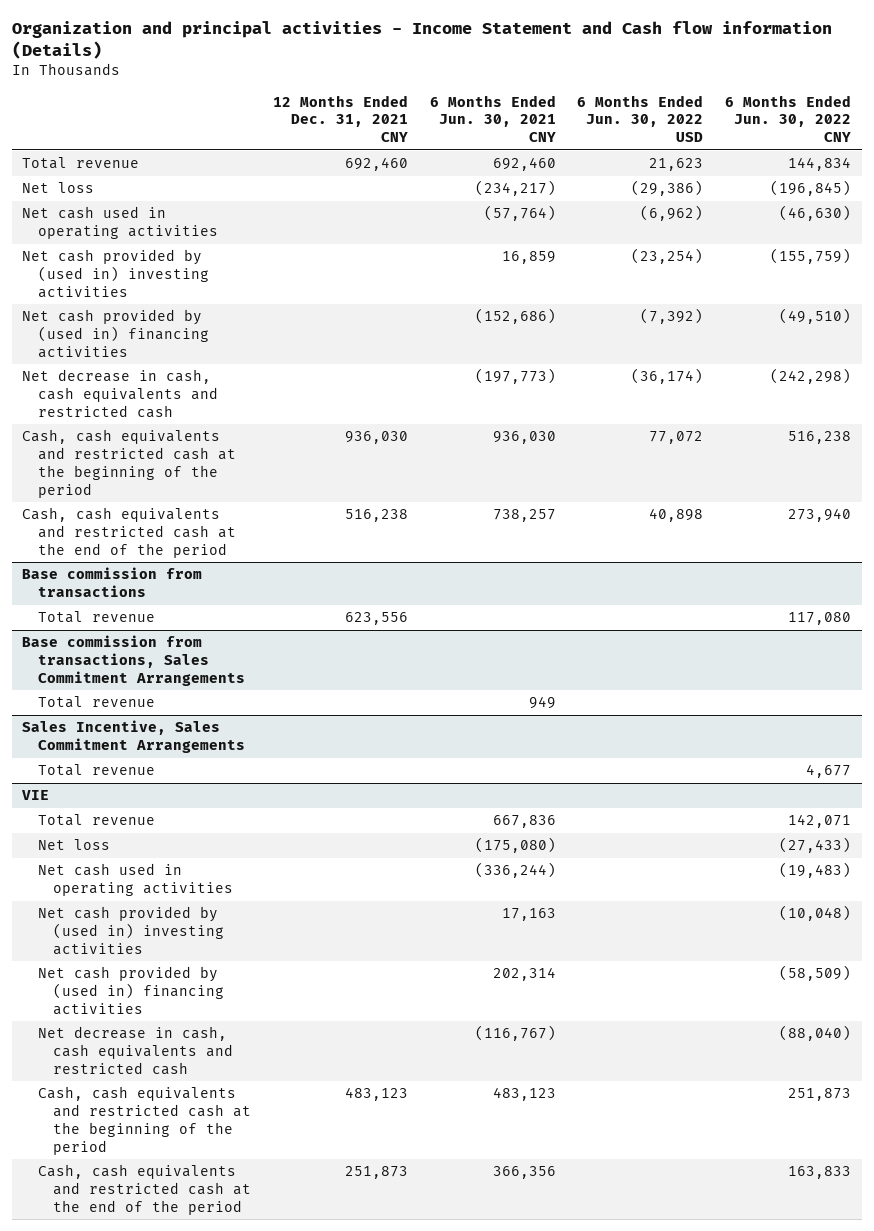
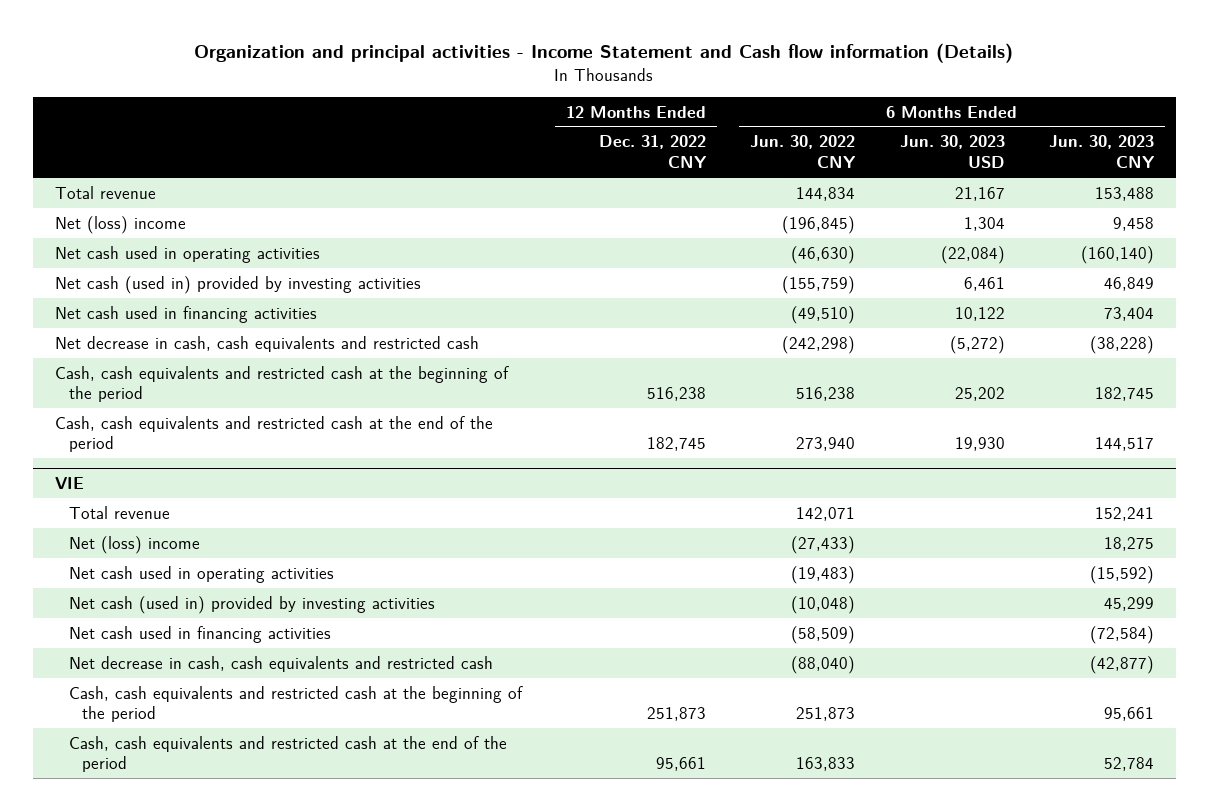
- | 12 Months Ended Dec. 31, 2021 CNY | 6 Months Ended Jun. 30, 2021 CNY | 6 Months Ended Jun. 30, 2022 USD | 6 Months Ended Jun. 30, 2022 CNY
+ | 12 Months Ended Dec. 31, 2022 CNY | 6 Months Ended Jun. 30, 2022 CNY | 6 Months Ended Jun. 30, 2023 USD | 6 Months Ended Jun. 30, 2023 CNY
- Net loss | | (234,217) | (29,386) | (196,845)
+ Net (loss) income | | (196,845) | 1,304 | 9,458
- Net cash provided by (used in) investing activities | | 16,859 | (23,254) | (155,759)
- Net cash provided by (used in) financing activities | | (152,686) | (7,392) | (49,510)
+ Net cash (used in) provided by investing activities | | (155,759) | 6,461 | 46,849
+ Net cash used in financing activities | | (49,510) | 10,122 | 73,404
- Base commission from transactions
- Total revenue | 623,556 | | | 117,080
- Base commission from transactions, Sales Commitment Arrangements
- Total revenue | | 949 | |
- Sales Incentive, Sales Commitment Arrangements
- Total revenue | | | | 4,677
@ VIE
- Net loss | | (175,080) | | (27,433)
+ Net (loss) income | | (27,433) | | 18,275
- Net cash provided by (used in) investing activities | | 17,163 | | (10,048)
- Net cash provided by (used in) financing activities | | 202,314 | | (58,509)
+ Net cash (used in) provided by investing activities | | (10,048) | | 45,299
+ Net cash used in financing activities | | (58,509) | | (72,584)

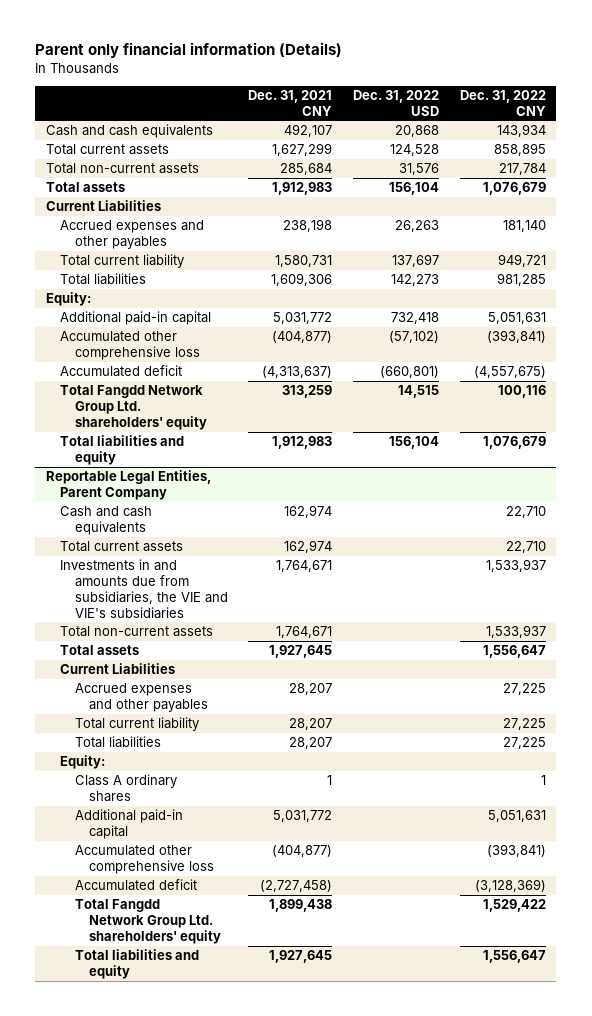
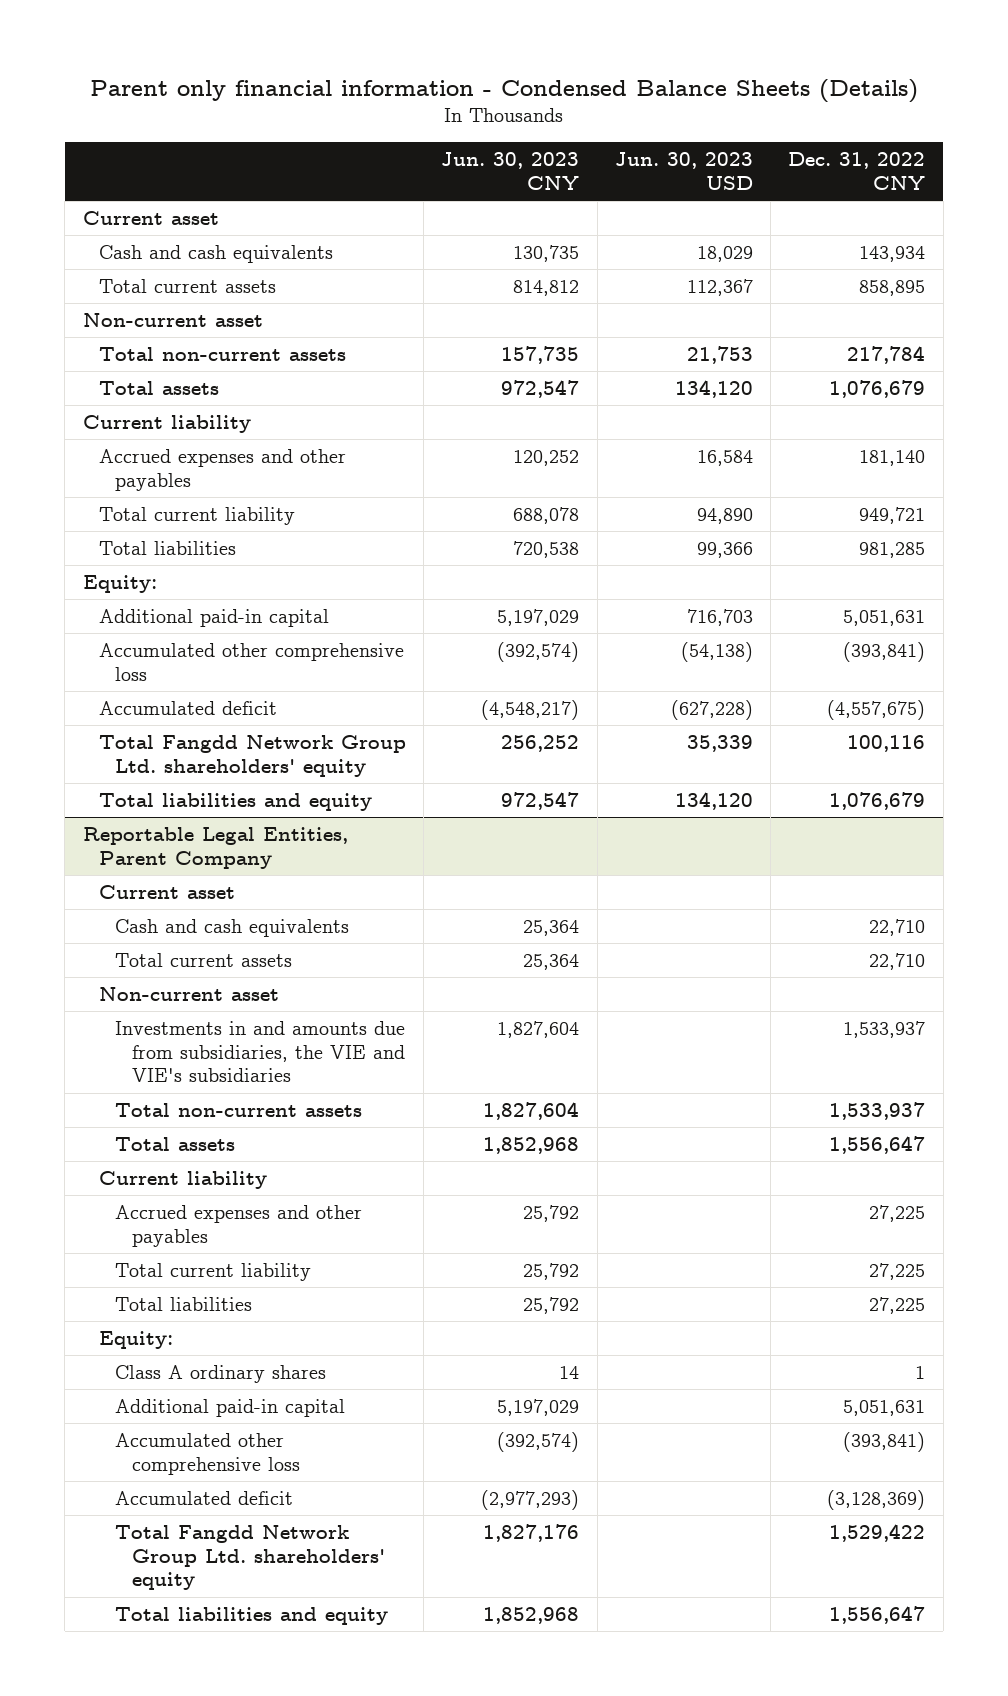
- Parent only financial information (Details)
+ Parent only financial information - Condensed Balance Sheets (Details)
- | Dec. 31, 2021 CNY | Dec. 31, 2022 USD | Dec. 31, 2022 CNY
+ | Jun. 30, 2023 CNY | Jun. 30, 2023 USD | Dec. 31, 2022 CNY
+ Current asset
+ Non-current asset
- Current Liabilities
+ Current liability
@ Reportable Legal Entities, Parent Company
+ Current asset
+ Non-current asset
- Current Liabilities
+ Current liability

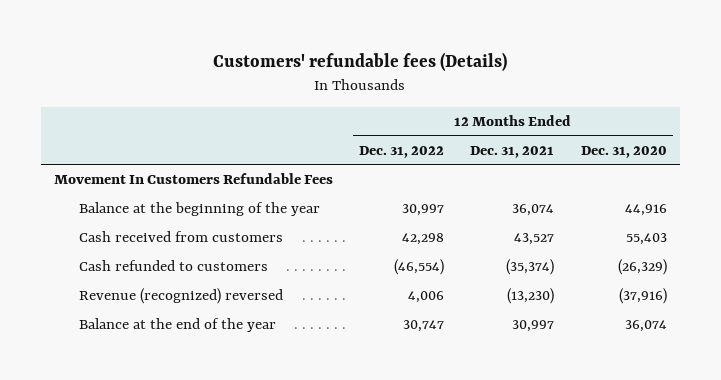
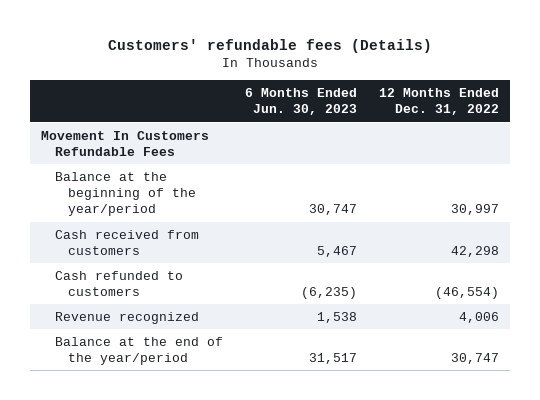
- | 12 Months Ended Dec. 31, 2022 | 12 Months Ended Dec. 31, 2021 | 12 Months Ended Dec. 31, 2020
+ | 6 Months Ended Jun. 30, 2023 | 12 Months Ended Dec. 31, 2022
- Balance at the beginning of the year | 30,997 | 36,074 | 44,916
+ Balance at the beginning of the year/period | 30,747 | 30,997
- Revenue (recognized) reversed | 4,006 | (13,230) | (37,916)
- Balance at the end of the year | 30,747 | 30,997 | 36,074
+ Revenue recognized | 1,538 | 4,006
+ Balance at the end of the year/period | 31,517 | 30,747

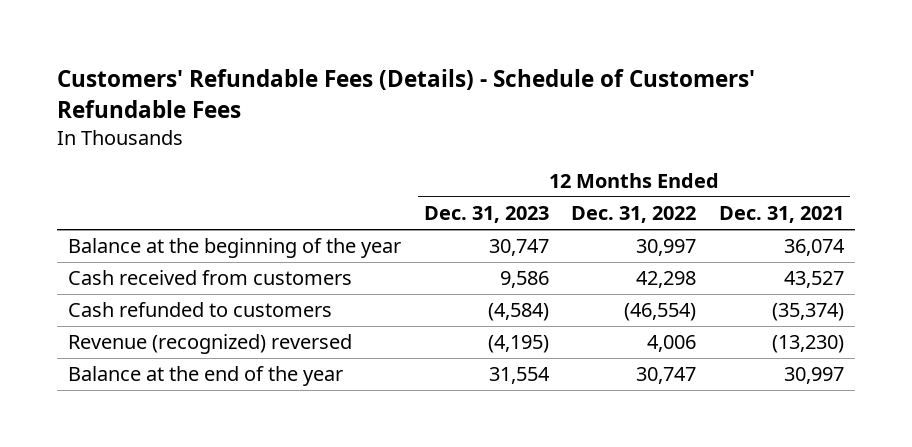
- Customers' refundable fees (Details)
+ Customers' Refundable Fees (Details) - Schedule of Customers' Refundable Fees
- | 6 Months Ended Jun. 30, 2023 | 12 Months Ended Dec. 31, 2022
+ | 12 Months Ended Dec. 31, 2023 | 12 Months Ended Dec. 31, 2022 | 12 Months Ended Dec. 31, 2021
- Movement In Customers Refundable Fees
- Balance at the beginning of the year/period | 30,747 | 30,997
+ Balance at the beginning of the year | 30,747 | 30,997 | 36,074
- Revenue recognized | 1,538 | 4,006
- Balance at the end of the year/period | 31,517 | 30,747
+ Revenue (recognized) reversed | (4,195) | 4,006 | (13,230)
+ Balance at the end of the year | 31,554 | 30,747 | 30,997

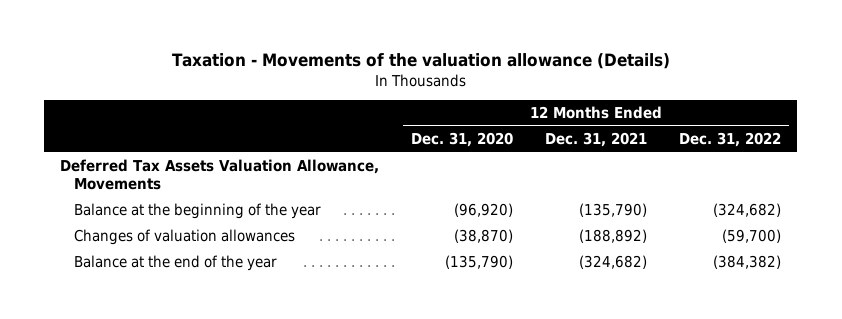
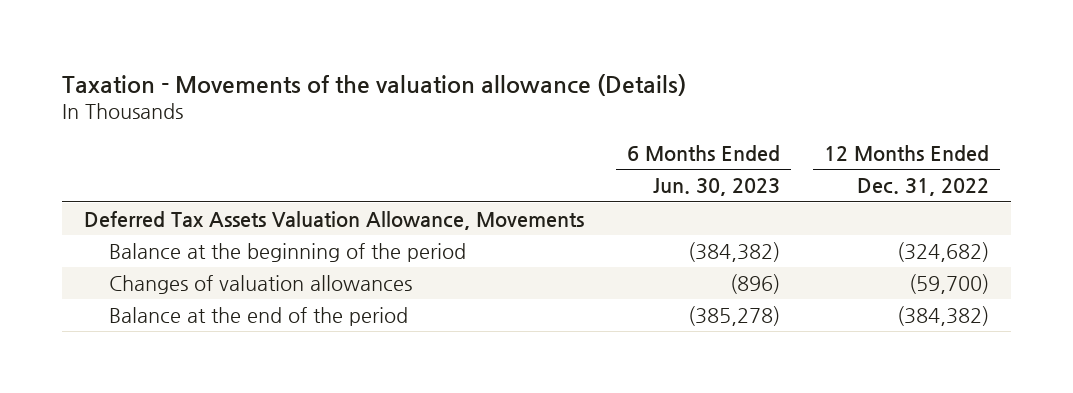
- | 12 Months Ended Dec. 31, 2020 | 12 Months Ended Dec. 31, 2021 | 12 Months Ended Dec. 31, 2022
+ | 6 Months Ended Jun. 30, 2023 | 12 Months Ended Dec. 31, 2022
- Balance at the beginning of the year | (96,920) | (135,790) | (324,682)
+ Balance at the beginning of the period | (384,382) | (324,682)
- Balance at the end of the year | (135,790) | (324,682) | (384,382)
+ Balance at the end of the period | (385,278) | (384,382)

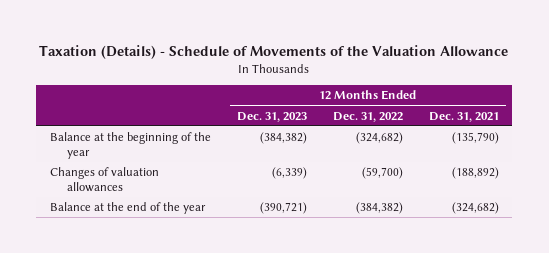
- Taxation - Movements of the valuation allowance (Details)
+ Taxation (Details) - Schedule of Movements of the Valuation Allowance
- | 6 Months Ended Jun. 30, 2023 | 12 Months Ended Dec. 31, 2022
+ | 12 Months Ended Dec. 31, 2023 | 12 Months Ended Dec. 31, 2022 | 12 Months Ended Dec. 31, 2021
- Deferred Tax Assets Valuation Allowance, Movements
- Balance at the beginning of the period | (384,382) | (324,682)
+ Balance at the beginning of the year | (384,382) | (324,682) | (135,790)
- Balance at the end of the period | (385,278) | (384,382)
+ Balance at the end of the year | (390,721) | (384,382) | (324,682)

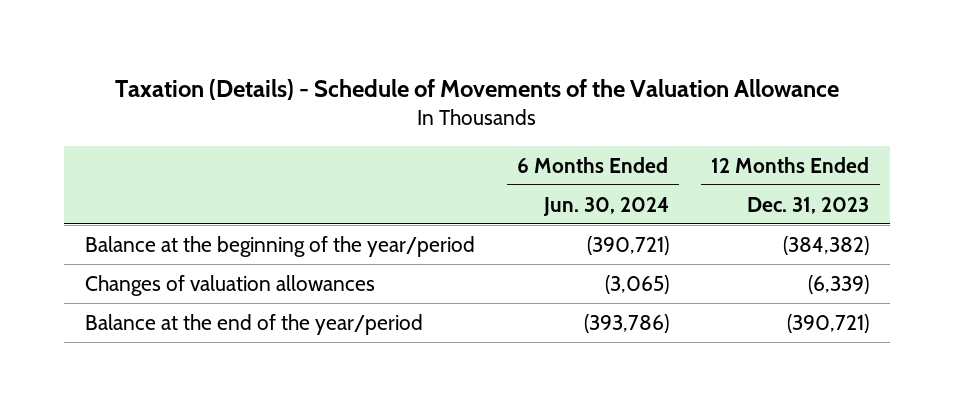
- | 12 Months Ended Dec. 31, 2023 | 12 Months Ended Dec. 31, 2022 | 12 Months Ended Dec. 31, 2021
+ | 6 Months Ended Jun. 30, 2024 | 12 Months Ended Dec. 31, 2023
- Balance at the beginning of the year | (384,382) | (324,682) | (135,790)
+ Balance at the beginning of the year/period | (390,721) | (384,382)
- Balance at the end of the year | (390,721) | (384,382) | (324,682)
+ Balance at the end of the year/period | (393,786) | (390,721)

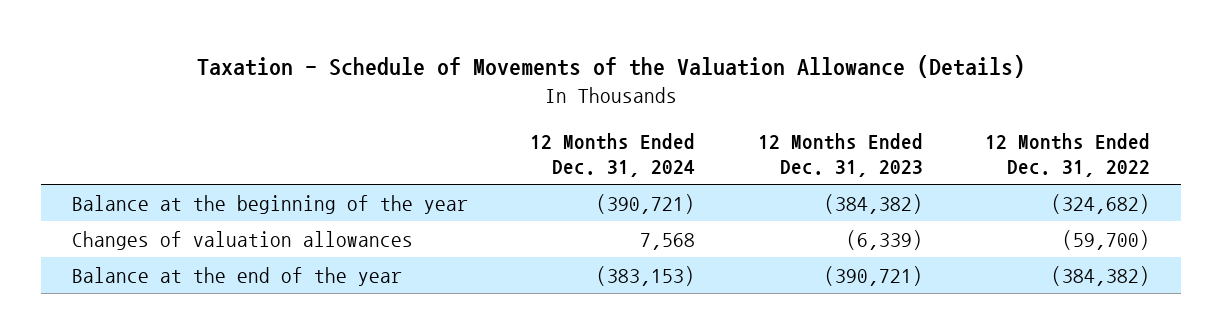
- Taxation (Details) - Schedule of Movements of the Valuation Allowance
+ Taxation - Schedule of Movements of the Valuation Allowance (Details)
- | 6 Months Ended Jun. 30, 2024 | 12 Months Ended Dec. 31, 2023
+ | 12 Months Ended Dec. 31, 2024 | 12 Months Ended Dec. 31, 2023 | 12 Months Ended Dec. 31, 2022
- Balance at the beginning of the year/period | (390,721) | (384,382)
+ Balance at the beginning of the year | (390,721) | (384,382) | (324,682)
- Balance at the end of the year/period | (393,786) | (390,721)
+ Balance at the end of the year | (383,153) | (390,721) | (384,382)

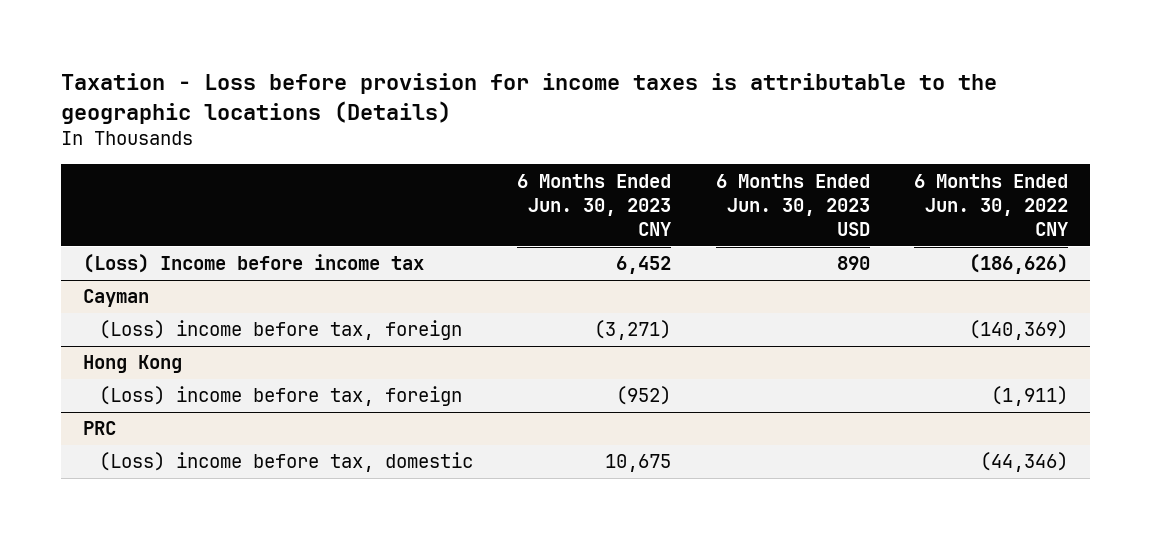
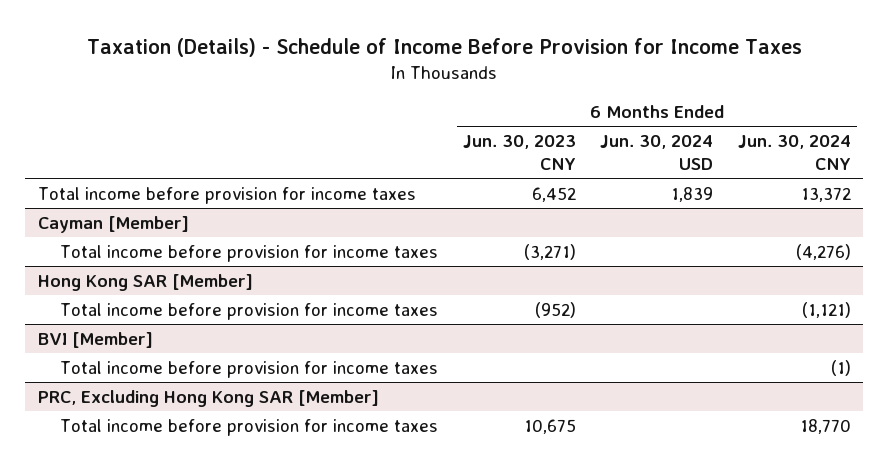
- Taxation - Loss before provision for income taxes is attributable to the geographic locations (Details)
+ Taxation (Details) - Schedule of Income Before Provision for Income Taxes
- | 6 Months Ended Jun. 30, 2023 CNY | 6 Months Ended Jun. 30, 2023 USD | 6 Months Ended Jun. 30, 2022 CNY
+ | 6 Months Ended Jun. 30, 2023 CNY | 6 Months Ended Jun. 30, 2024 USD | 6 Months Ended Jun. 30, 2024 CNY
- (Loss) Income before income tax | 6,452 | 890 | (186,626)
- Cayman
- (Loss) income before tax, foreign | (3,271) | | (140,369)
- Hong Kong
- (Loss) income before tax, foreign | (952) | | (1,911)
- PRC
- (Loss) income before tax, domestic | 10,675 | | (44,346)
+ Total income before provision for income taxes | 6,452 | 1,839 | 13,372
+ Cayman [Member]
+ Total income before provision for income taxes | (3,271) | | (4,276)
+ Hong Kong SAR [Member]
+ Total income before provision for income taxes | (952) | | (1,121)
+ BVI [Member]
+ Total income before provision for income taxes | | | (1)
+ PRC, Excluding Hong Kong SAR [Member]
+ Total income before provision for income taxes | 10,675 | | 18,770

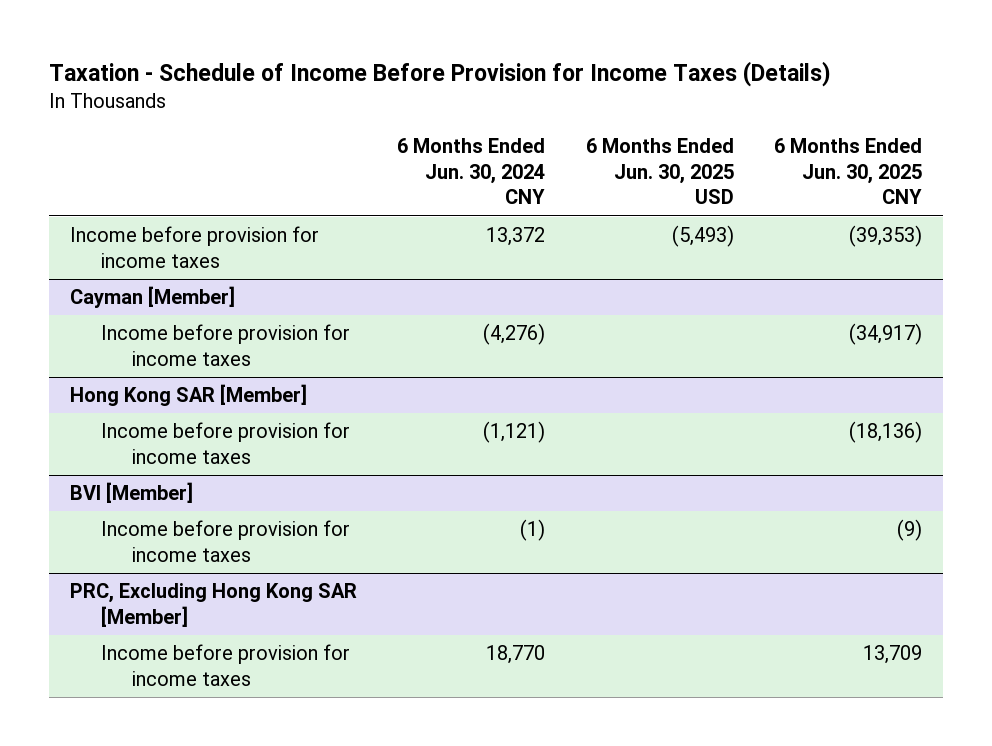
- Taxation (Details) - Schedule of Income Before Provision for Income Taxes
+ Taxation - Schedule of Income Before Provision for Income Taxes (Details)
- | 6 Months Ended Jun. 30, 2023 CNY | 6 Months Ended Jun. 30, 2024 USD | 6 Months Ended Jun. 30, 2024 CNY
+ | 6 Months Ended Jun. 30, 2024 CNY | 6 Months Ended Jun. 30, 2025 USD | 6 Months Ended Jun. 30, 2025 CNY
- Total income before provision for income taxes | 6,452 | 1,839 | 13,372
+ Income before provision for income taxes | 13,372 | (5,493) | (39,353)
@ Cayman [Member]
- Total income before provision for income taxes | (3,271) | | (4,276)
+ Income before provision for income taxes | (4,276) | | (34,917)
@ Hong Kong SAR [Member]
- Total income before provision for income taxes | (952) | | (1,121)
+ Income before provision for income taxes | (1,121) | | (18,136)
@ BVI [Member]
- Total income before provision for income taxes | | | (1)
+ Income before provision for income taxes | (1) | | (9)
@ PRC, Excluding Hong Kong SAR [Member]
- Total income before provision for income taxes | 10,675 | | 18,770
+ Income before provision for income taxes | 18,770 | | 13,709

